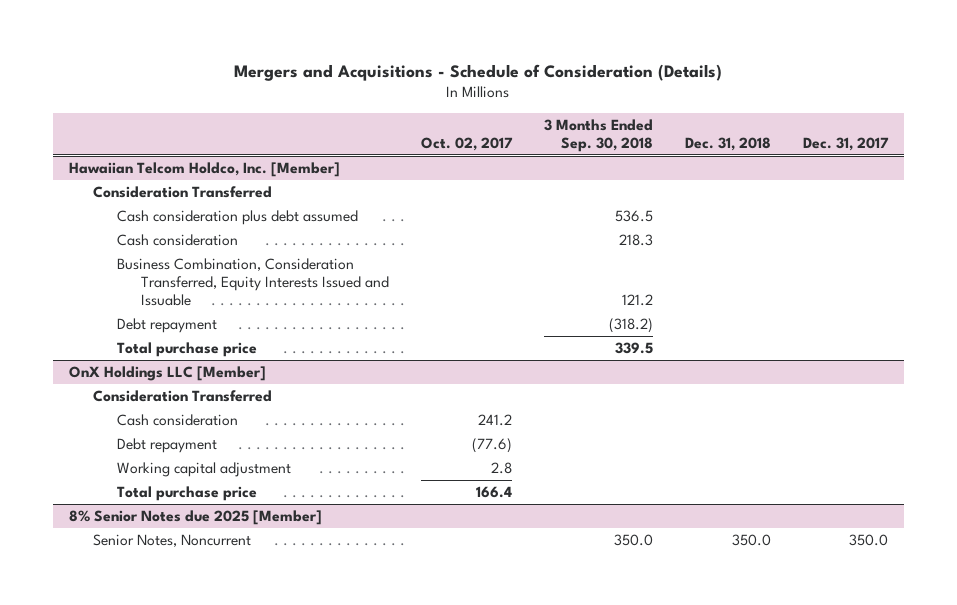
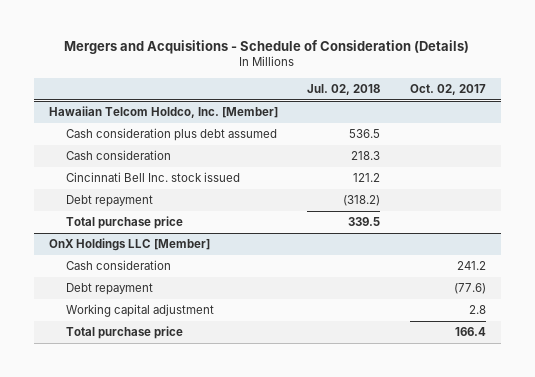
- | Oct. 02, 2017 | 3 Months Ended Sep. 30, 2018 | Dec. 31, 2018 | Dec. 31, 2017
+ | Jul. 02, 2018 | Oct. 02, 2017
@ Hawaiian Telcom Holdco, Inc. [Member]
- Consideration Transferred
- Business Combination, Consideration Transferred, Equity Interests Issued and Issuable | | 121.2 | |
+ Cincinnati Bell Inc. stock issued | 121.2 |
@ OnX Holdings LLC [Member]
- Consideration Transferred
- 8% Senior Notes due 2025 [Member]
- Senior Notes, Noncurrent | | 350.0 | 350.0 | 350.0

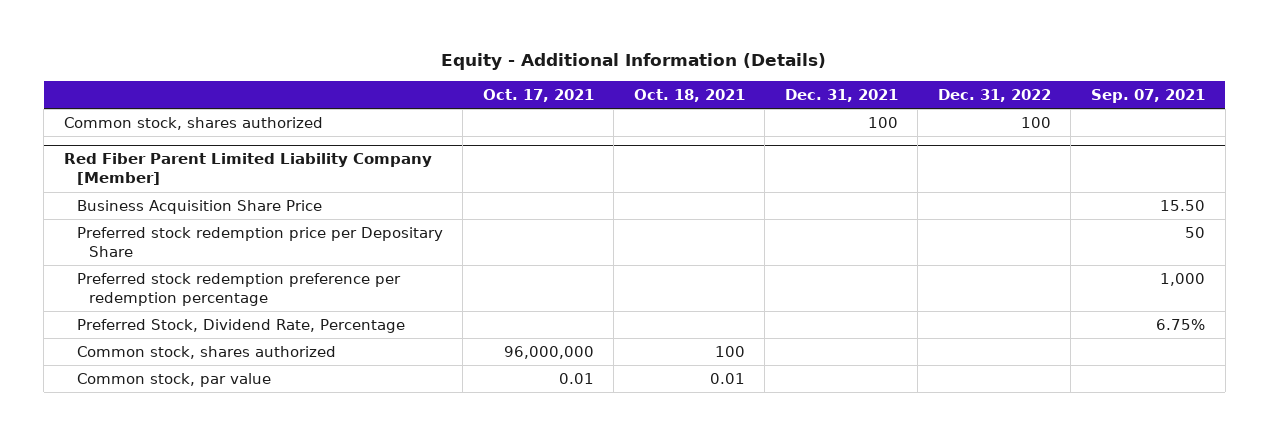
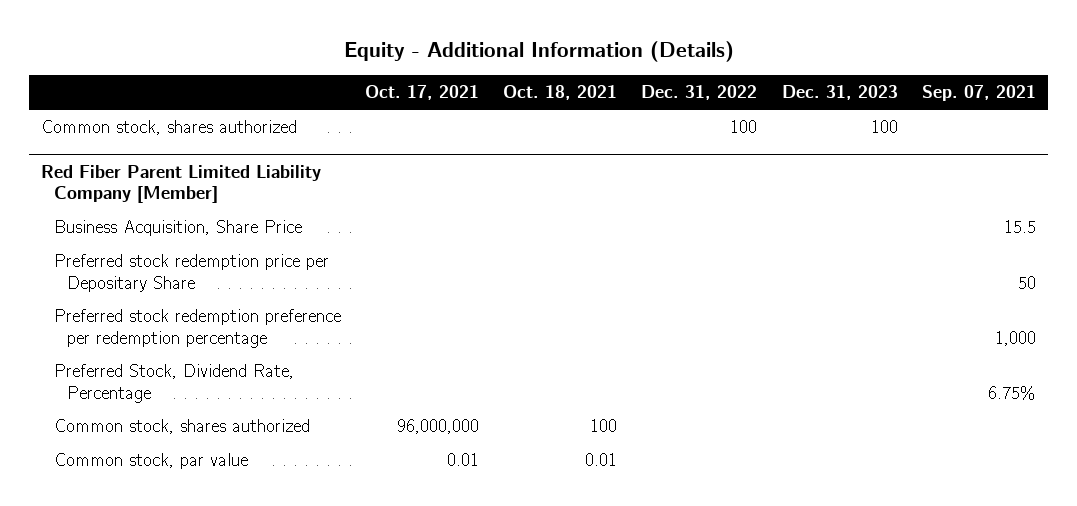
- | Oct. 17, 2021 | Oct. 18, 2021 | Dec. 31, 2021 | Dec. 31, 2022 | Sep. 07, 2021
+ | Oct. 17, 2021 | Oct. 18, 2021 | Dec. 31, 2022 | Dec. 31, 2023 | Sep. 07, 2021
@ Red Fiber Parent Limited Liability Company [Member]
- Business Acquisition Share Price | | | | | 15.50
+ Business Acquisition, Share Price | | | | | 15.5

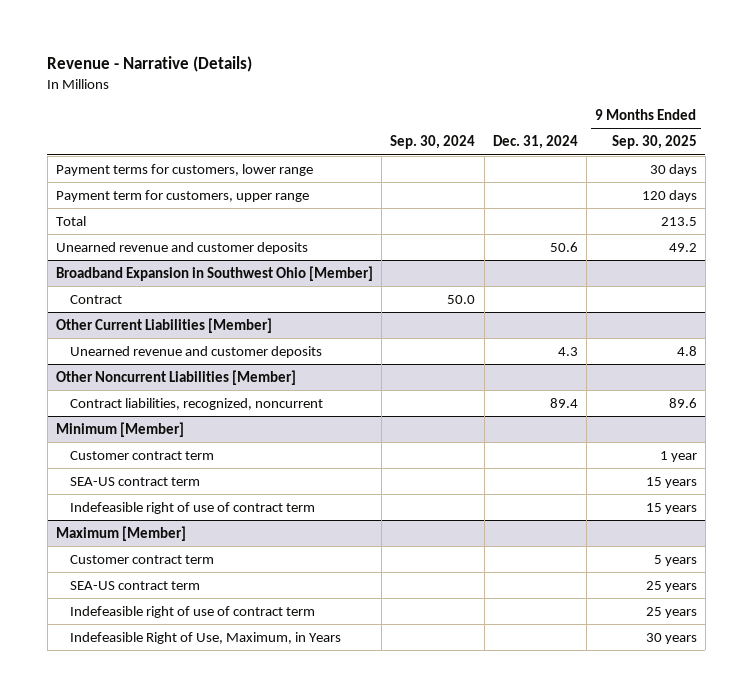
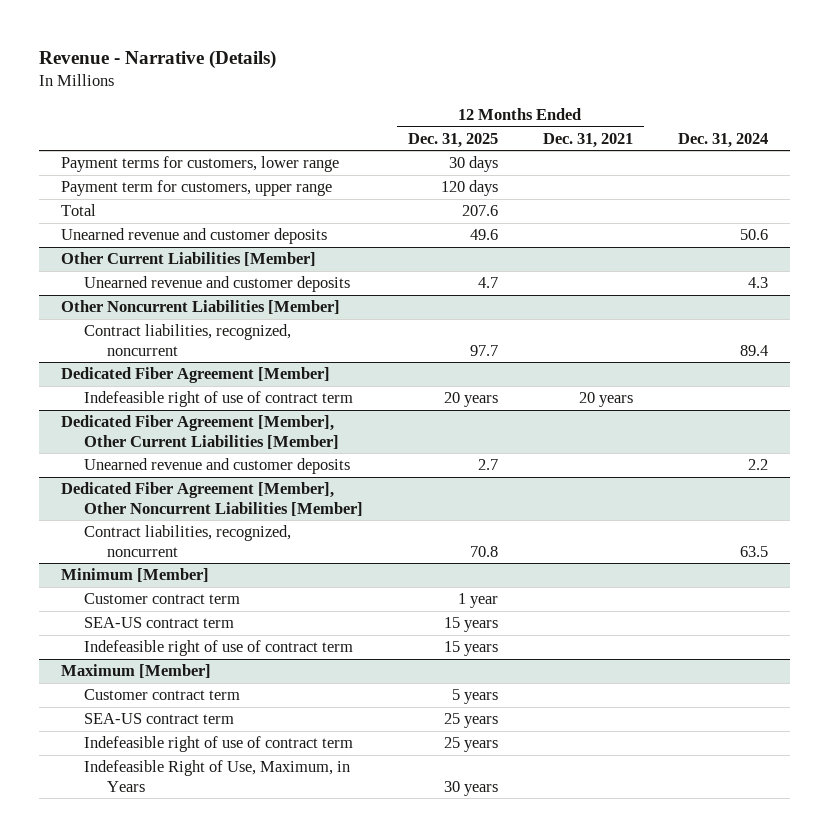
- | Sep. 30, 2024 | Dec. 31, 2024 | 9 Months Ended Sep. 30, 2025
+ | 12 Months Ended Dec. 31, 2025 | 12 Months Ended Dec. 31, 2021 | Dec. 31, 2024
- Broadband Expansion in Southwest Ohio [Member]
- Contract | 50.0 | |
+ Dedicated Fiber Agreement [Member]
+ Indefeasible right of use of contract term | 20 years | 20 years |
+ Dedicated Fiber Agreement [Member], Other Current Liabilities [Member]
+ Unearned revenue and customer deposits | 2.7 | | 2.2
+ Dedicated Fiber Agreement [Member], Other Noncurrent Liabilities [Member]
+ Contract liabilities, recognized, noncurrent | 70.8 | | 63.5

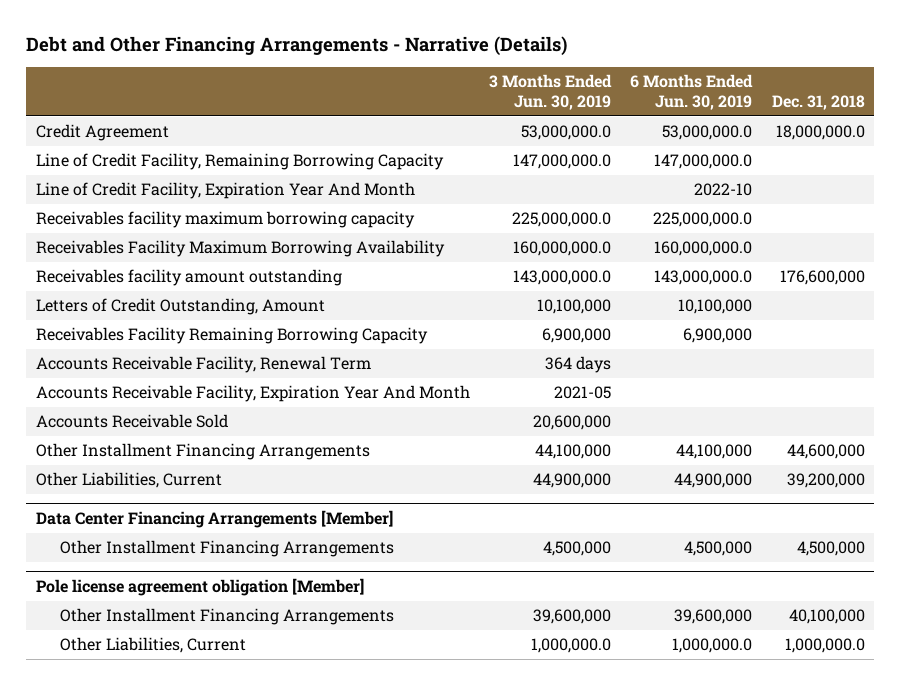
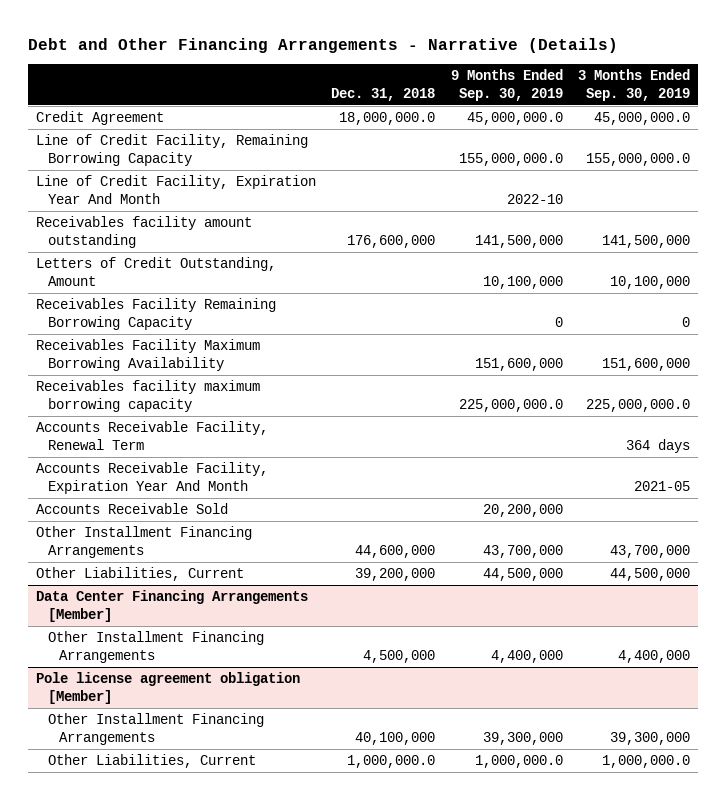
- | 3 Months Ended Jun. 30, 2019 | 6 Months Ended Jun. 30, 2019 | Dec. 31, 2018
+ | Dec. 31, 2018 | 9 Months Ended Sep. 30, 2019 | 3 Months Ended Sep. 30, 2019
moved down: Receivables Facility Maximum Borrowing Availability | | 151,600,000 | 151,600,000
moved down: Receivables facility maximum borrowing capacity | | 225,000,000.0 | 225,000,000.0

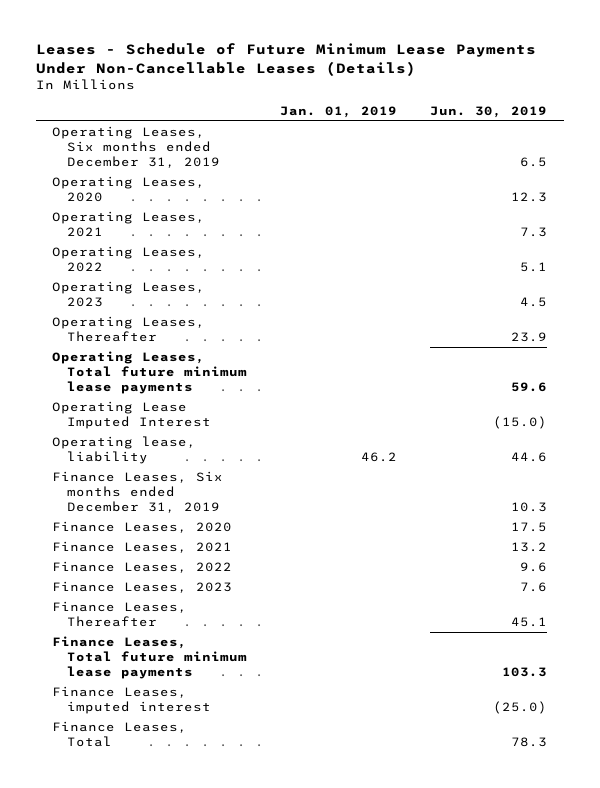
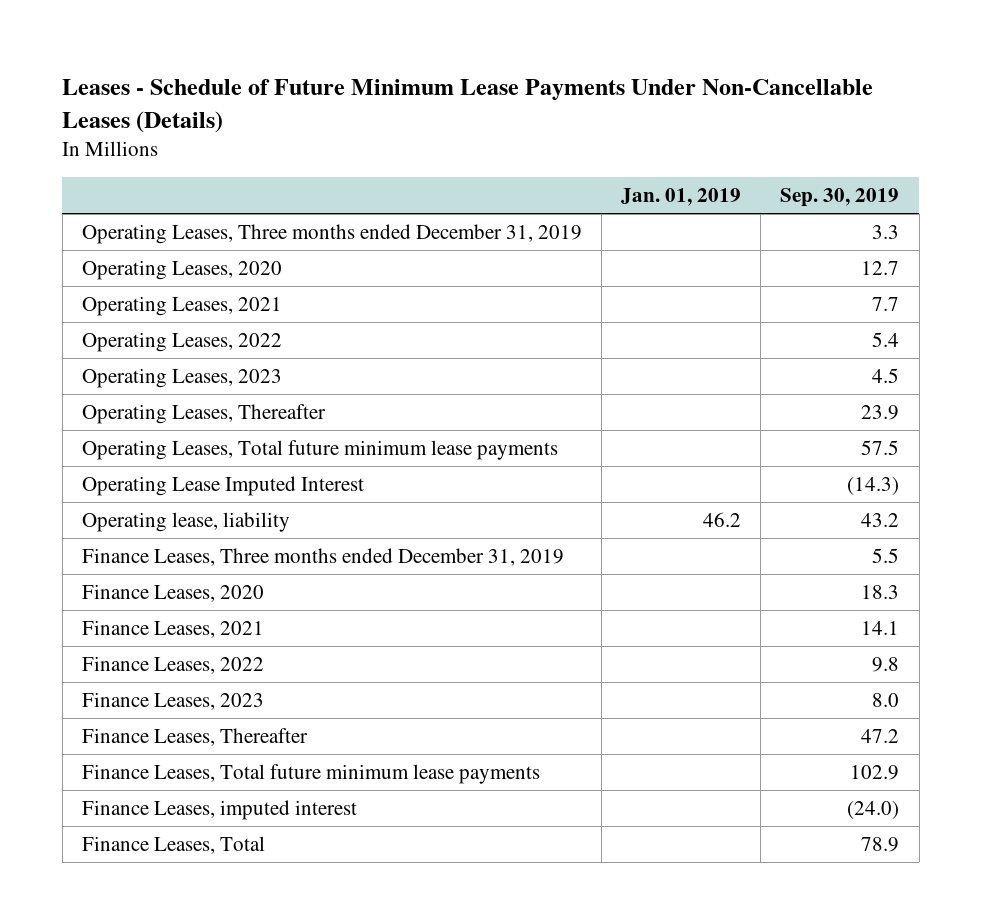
- | Jan. 01, 2019 | Jun. 30, 2019
+ | Jan. 01, 2019 | Sep. 30, 2019
- Operating Leases, Six months ended December 31, 2019 | | 6.5
+ Operating Leases, Three months ended December 31, 2019 | | 3.3
- Finance Leases, Six months ended December 31, 2019 | | 10.3
+ Finance Leases, Three months ended December 31, 2019 | | 5.5

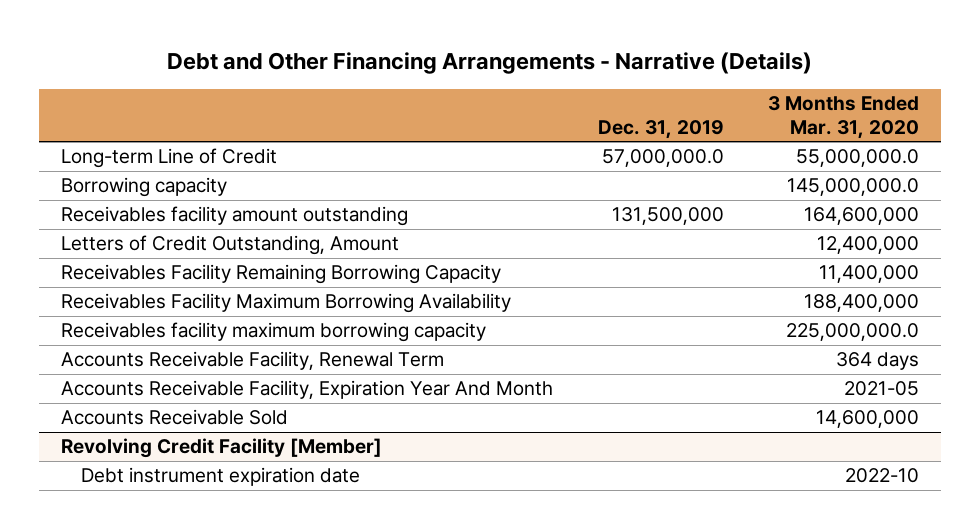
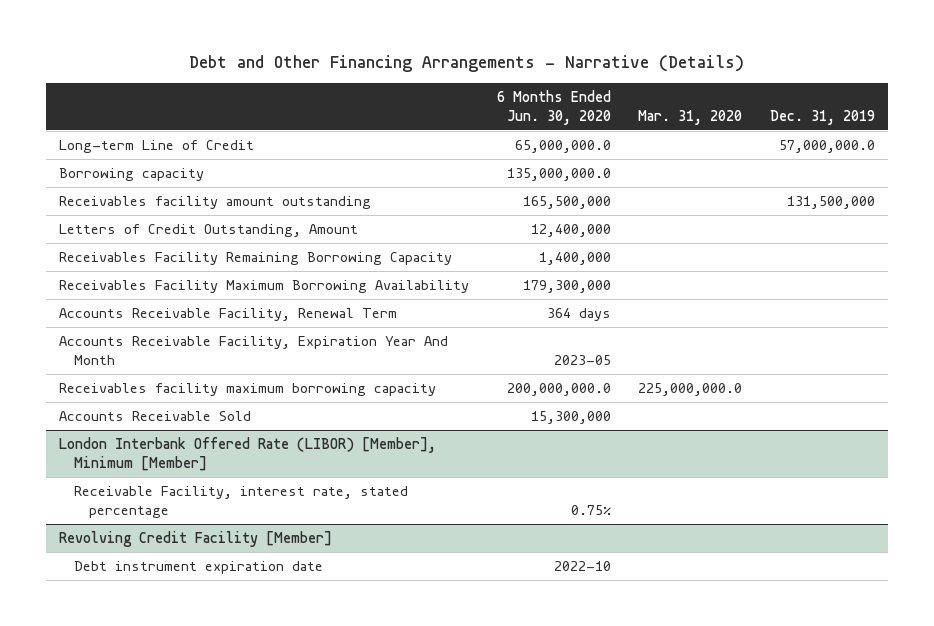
- | Dec. 31, 2019 | 3 Months Ended Mar. 31, 2020
+ | 6 Months Ended Jun. 30, 2020 | Mar. 31, 2020 | Dec. 31, 2019
moved down: Receivables facility maximum borrowing capacity | 200,000,000.0 | 225,000,000.0 |
+ London Interbank Offered Rate (LIBOR) [Member], Minimum [Member]
+ Receivable Facility, interest rate, stated percentage | 0.75% | |

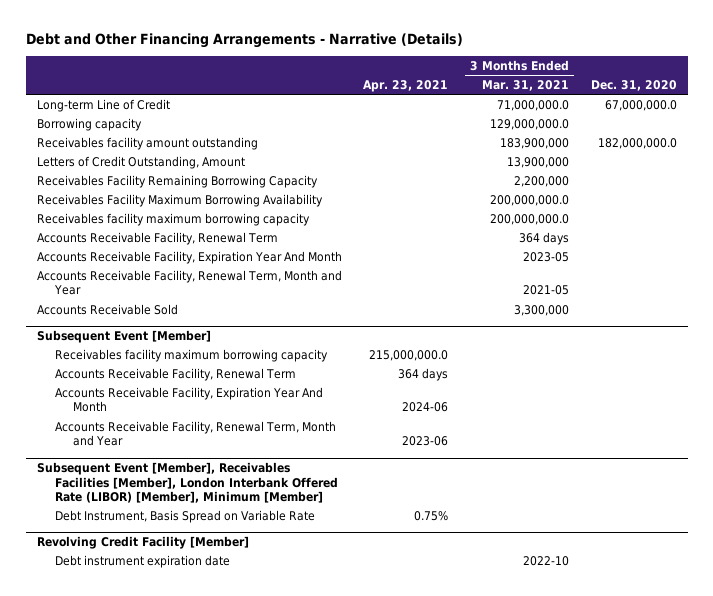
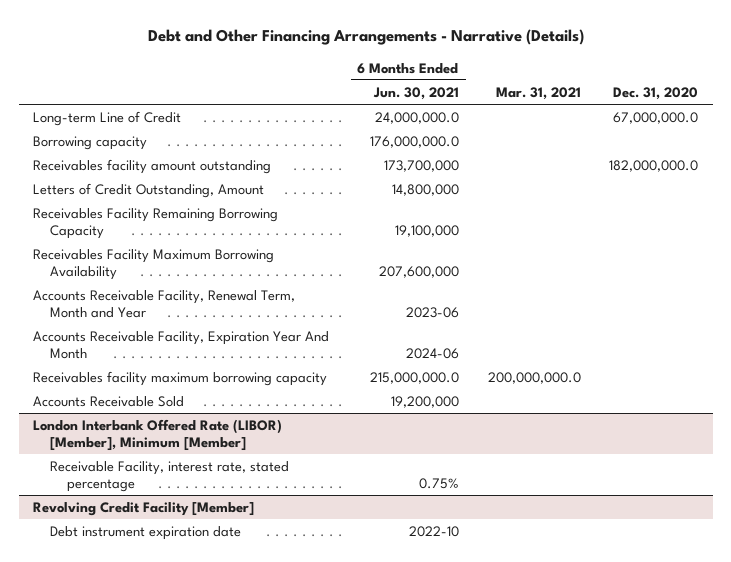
- | Apr. 23, 2021 | 3 Months Ended Mar. 31, 2021 | Dec. 31, 2020
+ | 6 Months Ended Jun. 30, 2021 | Mar. 31, 2021 | Dec. 31, 2020
- Accounts Receivable Facility, Renewal Term | | 364 days |
moved down: Accounts Receivable Facility, Expiration Year And Month | 2024-06 | |
moved down: Receivables facility maximum borrowing capacity | 215,000,000.0 | 200,000,000.0 |
- Subsequent Event [Member]
- Receivables facility maximum borrowing capacity | 215,000,000.0 | |
- Accounts Receivable Facility, Renewal Term | 364 days | |
- Accounts Receivable Facility, Expiration Year And Month | 2024-06 | |
- Accounts Receivable Facility, Renewal Term, Month and Year | 2023-06 | |
- Subsequent Event [Member], Receivables Facilities [Member], London Interbank Offered Rate (LIBOR) [Member], Minimum [Member]
- Debt Instrument, Basis Spread on Variable Rate | 0.75% | |
+ London Interbank Offered Rate (LIBOR) [Member], Minimum [Member]
+ Receivable Facility, interest rate, stated percentage | 0.75% | |

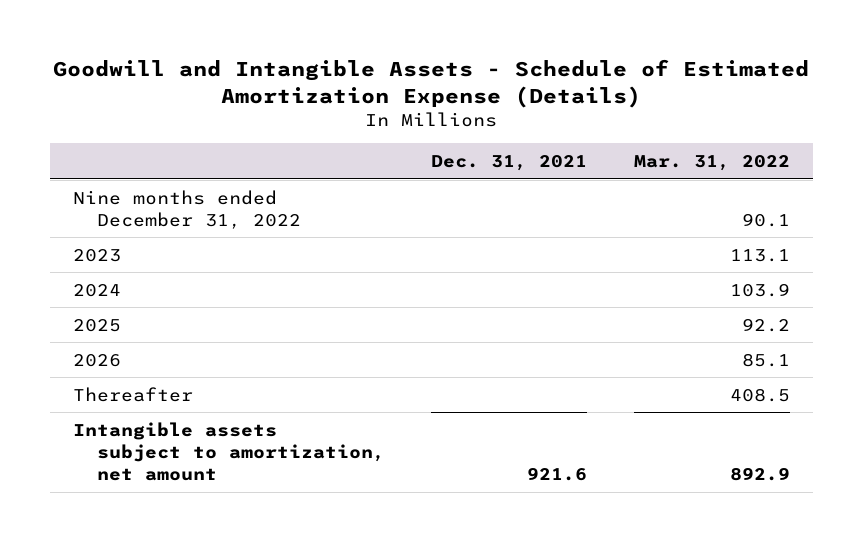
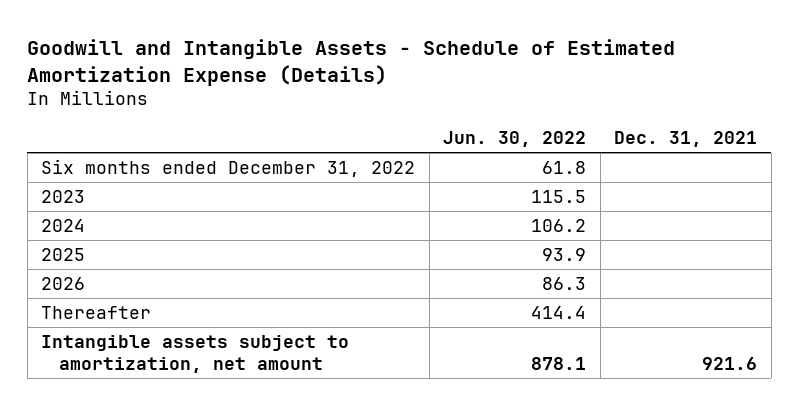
- | Dec. 31, 2021 | Mar. 31, 2022
+ | Jun. 30, 2022 | Dec. 31, 2021
- Nine months ended December 31, 2022 | | 90.1
+ Six months ended December 31, 2022 | 61.8 |

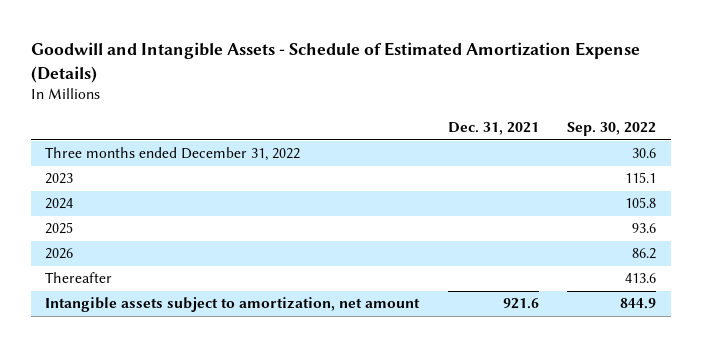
- | Jun. 30, 2022 | Dec. 31, 2021
+ | Dec. 31, 2021 | Sep. 30, 2022
- Six months ended December 31, 2022 | 61.8 |
+ Three months ended December 31, 2022 | | 30.6

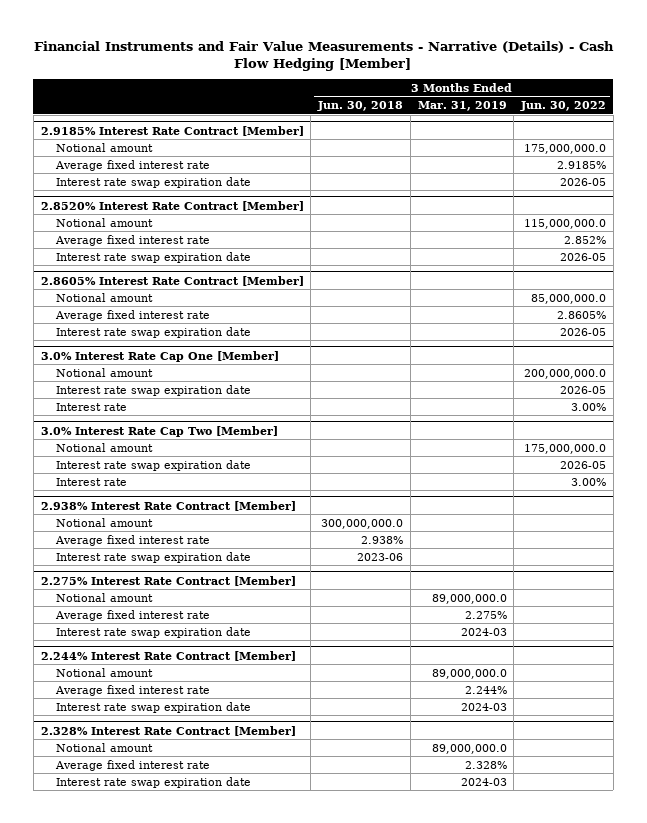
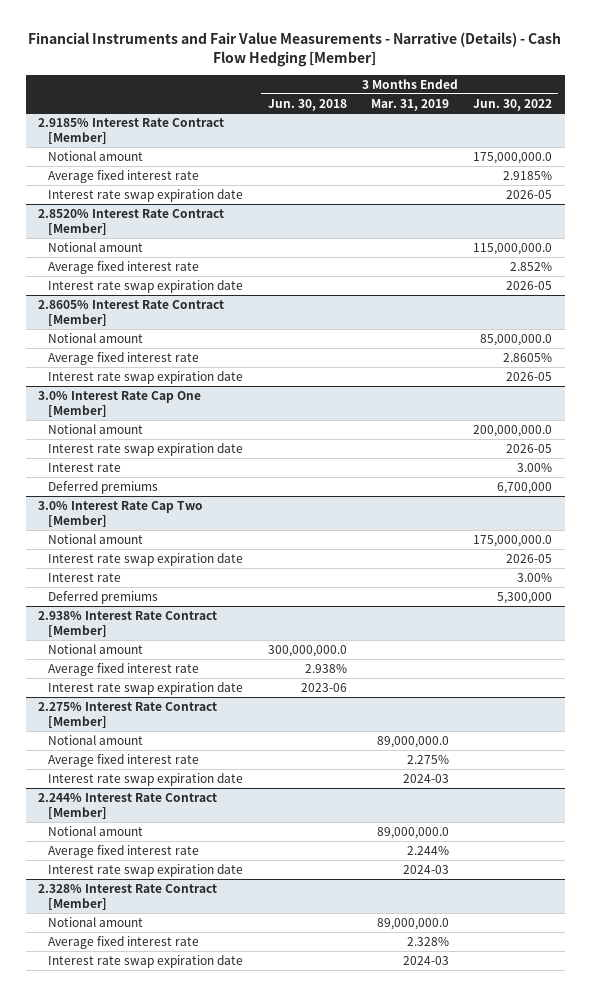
@ 3.0% Interest Rate Cap One [Member]
+ Deferred premiums | | | 6,700,000
@ 3.0% Interest Rate Cap Two [Member]
+ Deferred premiums | | | 5,300,000

